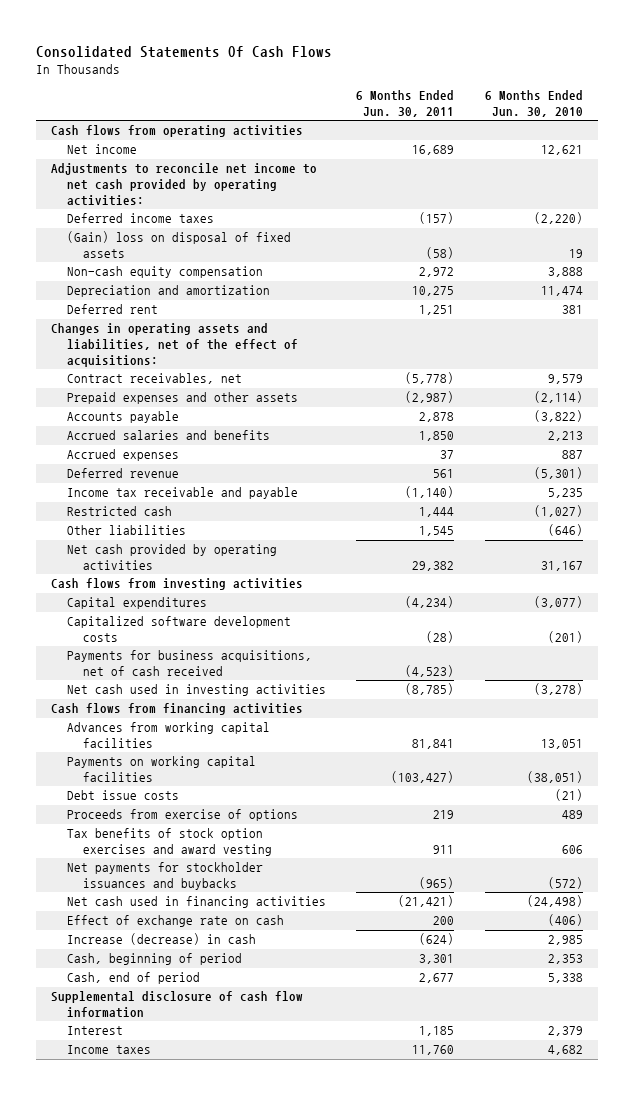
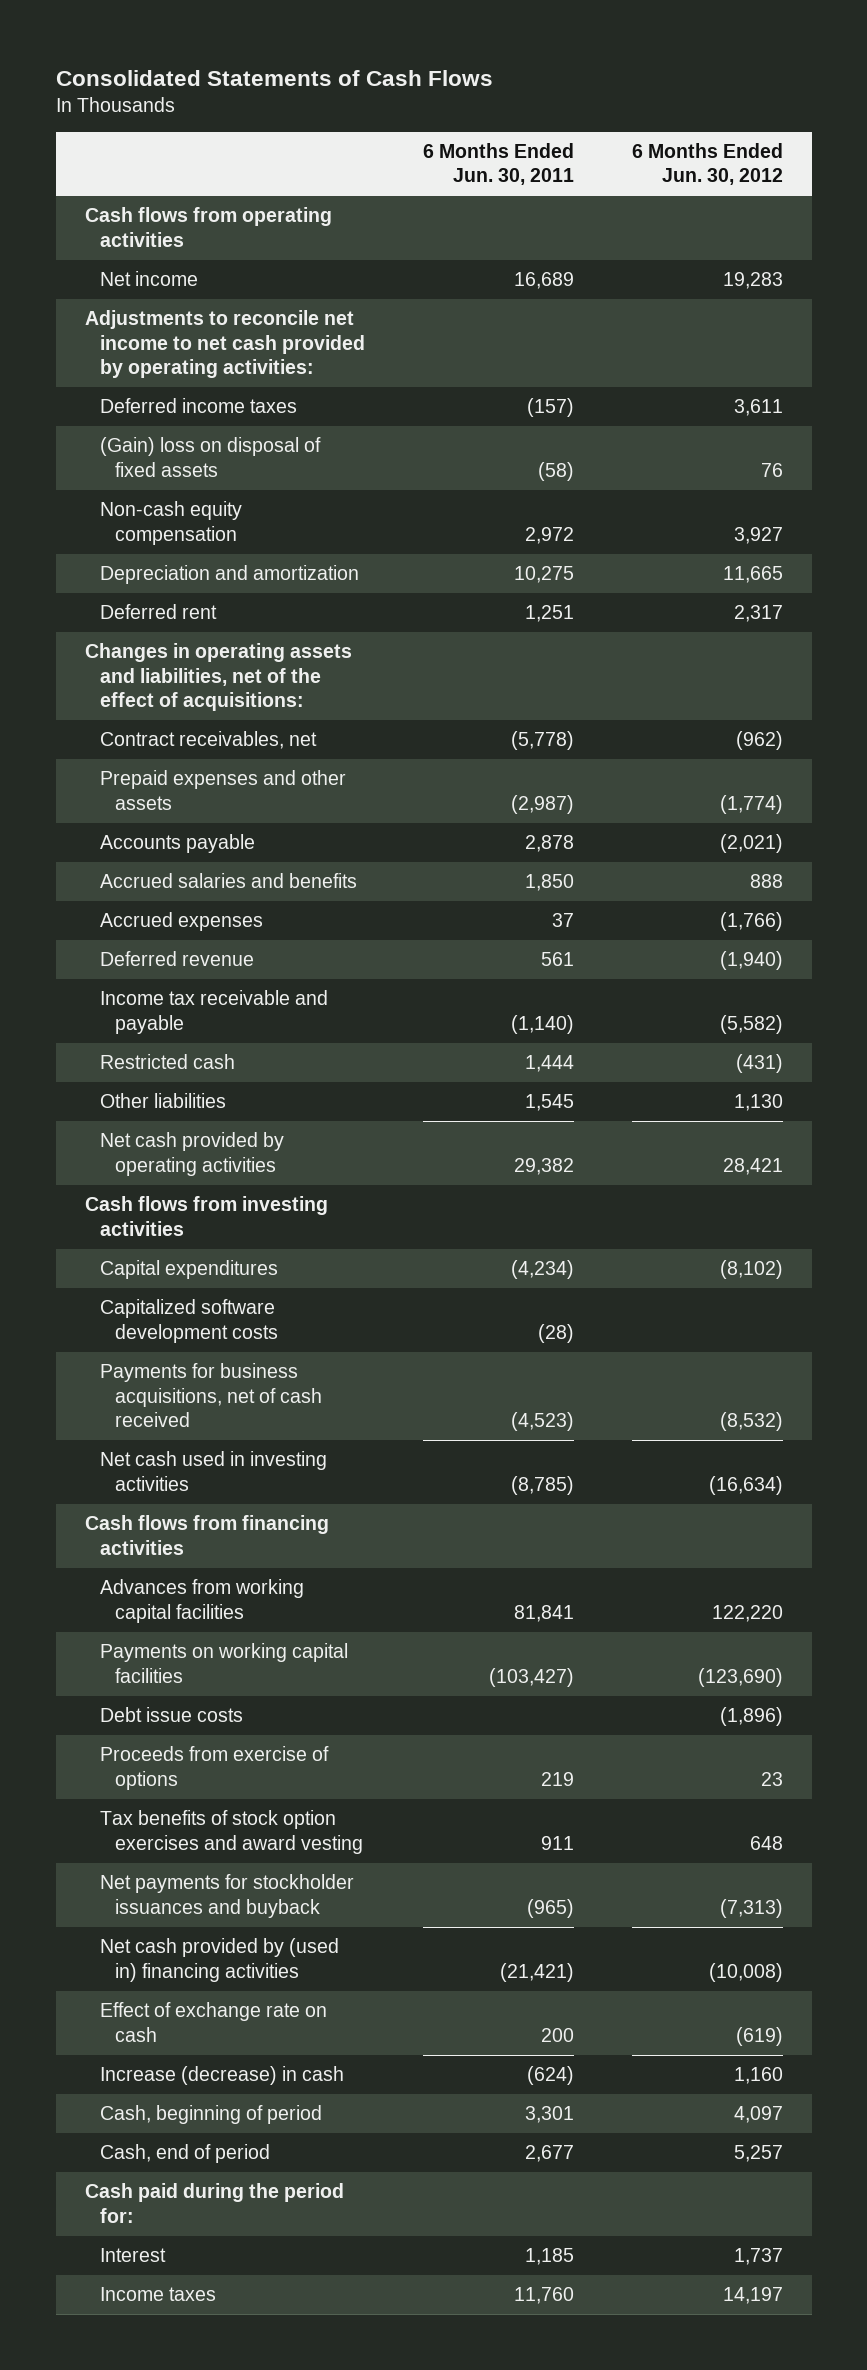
- Consolidated Statements Of Cash Flows
+ Consolidated Statements of Cash Flows
- | 6 Months Ended Jun. 30, 2011 | 6 Months Ended Jun. 30, 2010
+ | 6 Months Ended Jun. 30, 2011 | 6 Months Ended Jun. 30, 2012
- Net payments for stockholder issuances and buybacks | (965) | (572)
- Net cash used in financing activities | (21,421) | (24,498)
+ Net payments for stockholder issuances and buyback | (965) | (7,313)
+ Net cash provided by (used in) financing activities | (21,421) | (10,008)
- Supplemental disclosure of cash flow information
+ Cash paid during the period for:

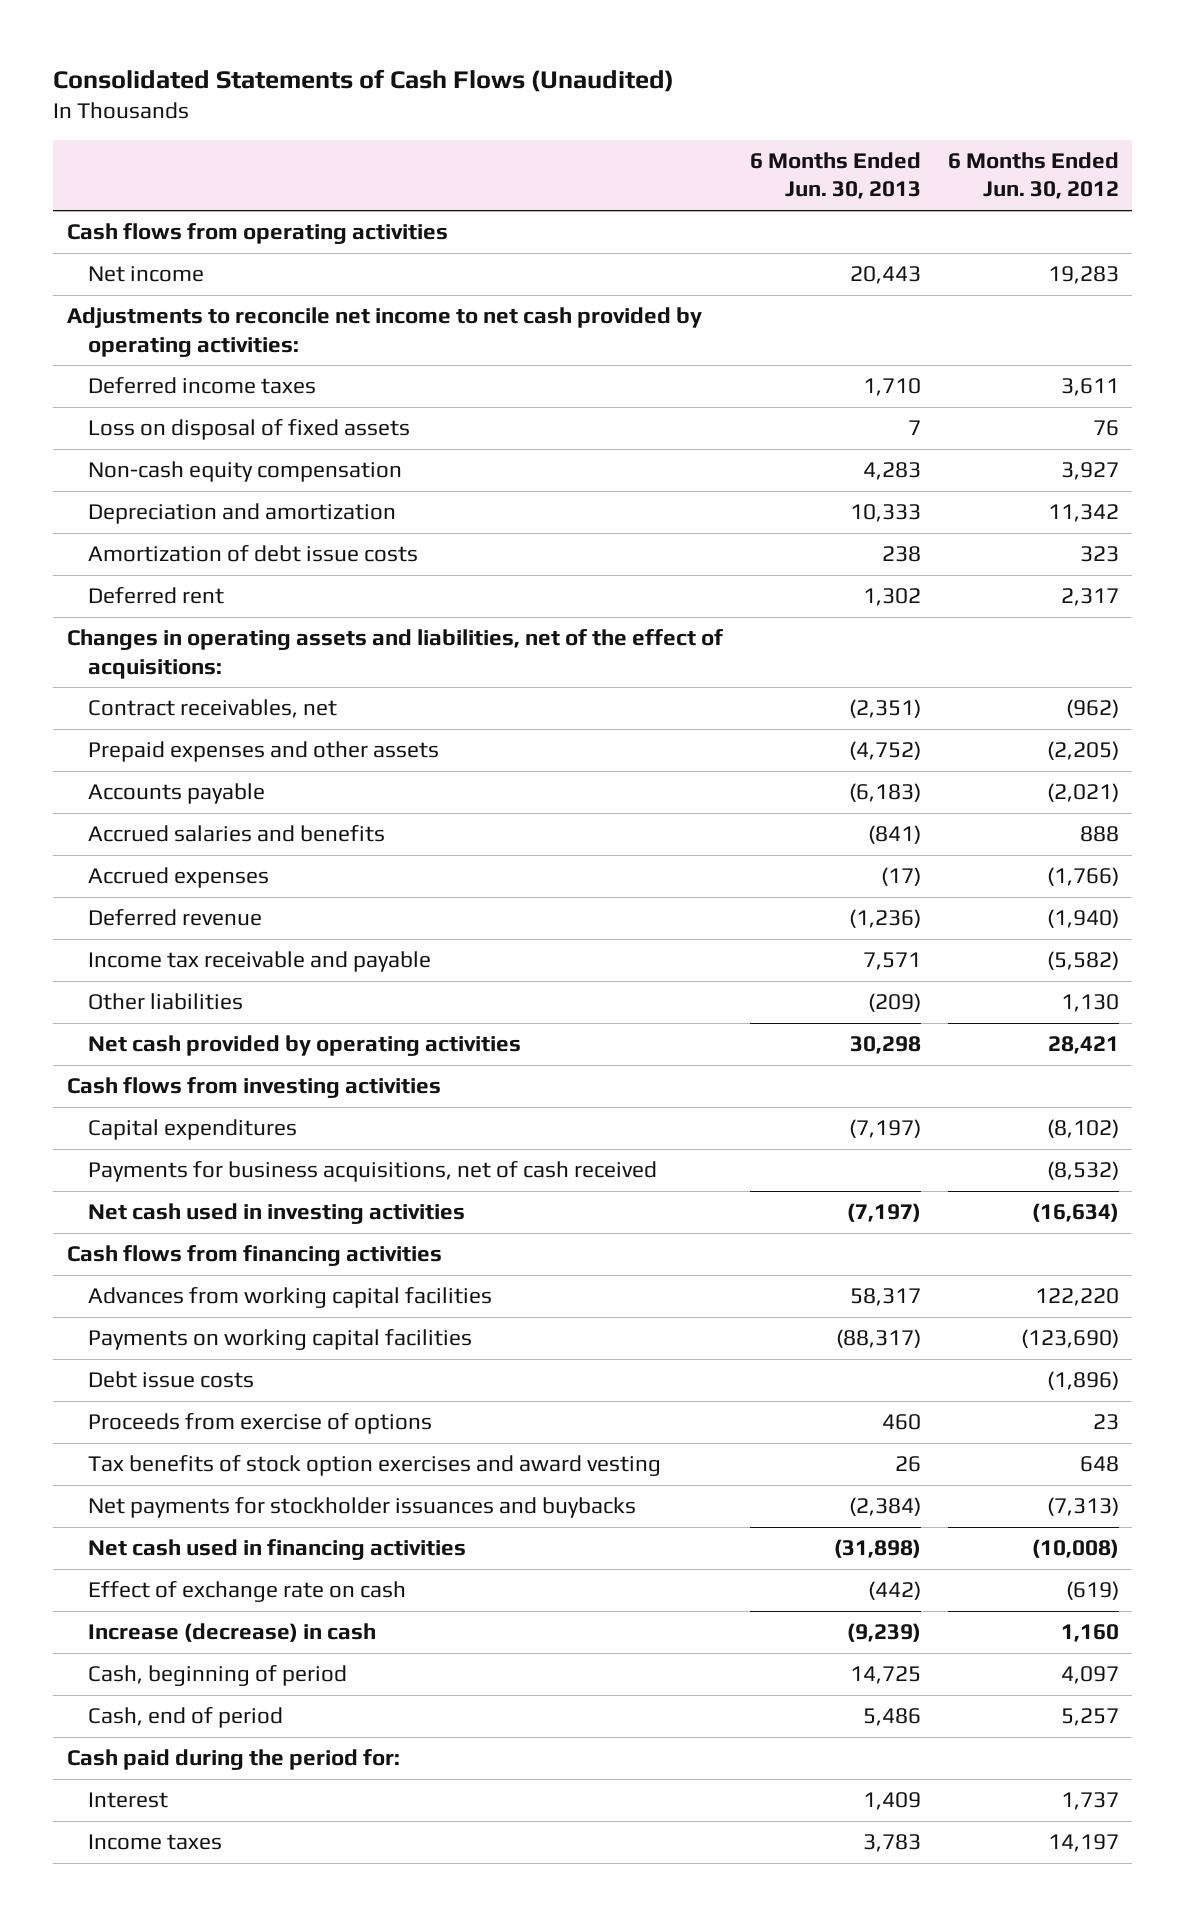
- Consolidated Statements of Cash Flows
+ Consolidated Statements of Cash Flows (Unaudited)
- | 6 Months Ended Jun. 30, 2011 | 6 Months Ended Jun. 30, 2012
+ | 6 Months Ended Jun. 30, 2013 | 6 Months Ended Jun. 30, 2012
- (Gain) loss on disposal of fixed assets | (58) | 76
+ Loss on disposal of fixed assets | 7 | 76
- Depreciation and amortization | 10,275 | 11,665
+ Depreciation and amortization | 10,333 | 11,342
+ Amortization of debt issue costs | 238 | 323
- Prepaid expenses and other assets | (2,987) | (1,774)
+ Prepaid expenses and other assets | (4,752) | (2,205)
- Restricted cash | 1,444 | (431)
- Capitalized software development costs | (28) |
- Net payments for stockholder issuances and buyback | (965) | (7,313)
- Net cash provided by (used in) financing activities | (21,421) | (10,008)
+ Net payments for stockholder issuances and buybacks | (2,384) | (7,313)
+ Net cash used in financing activities | (31,898) | (10,008)

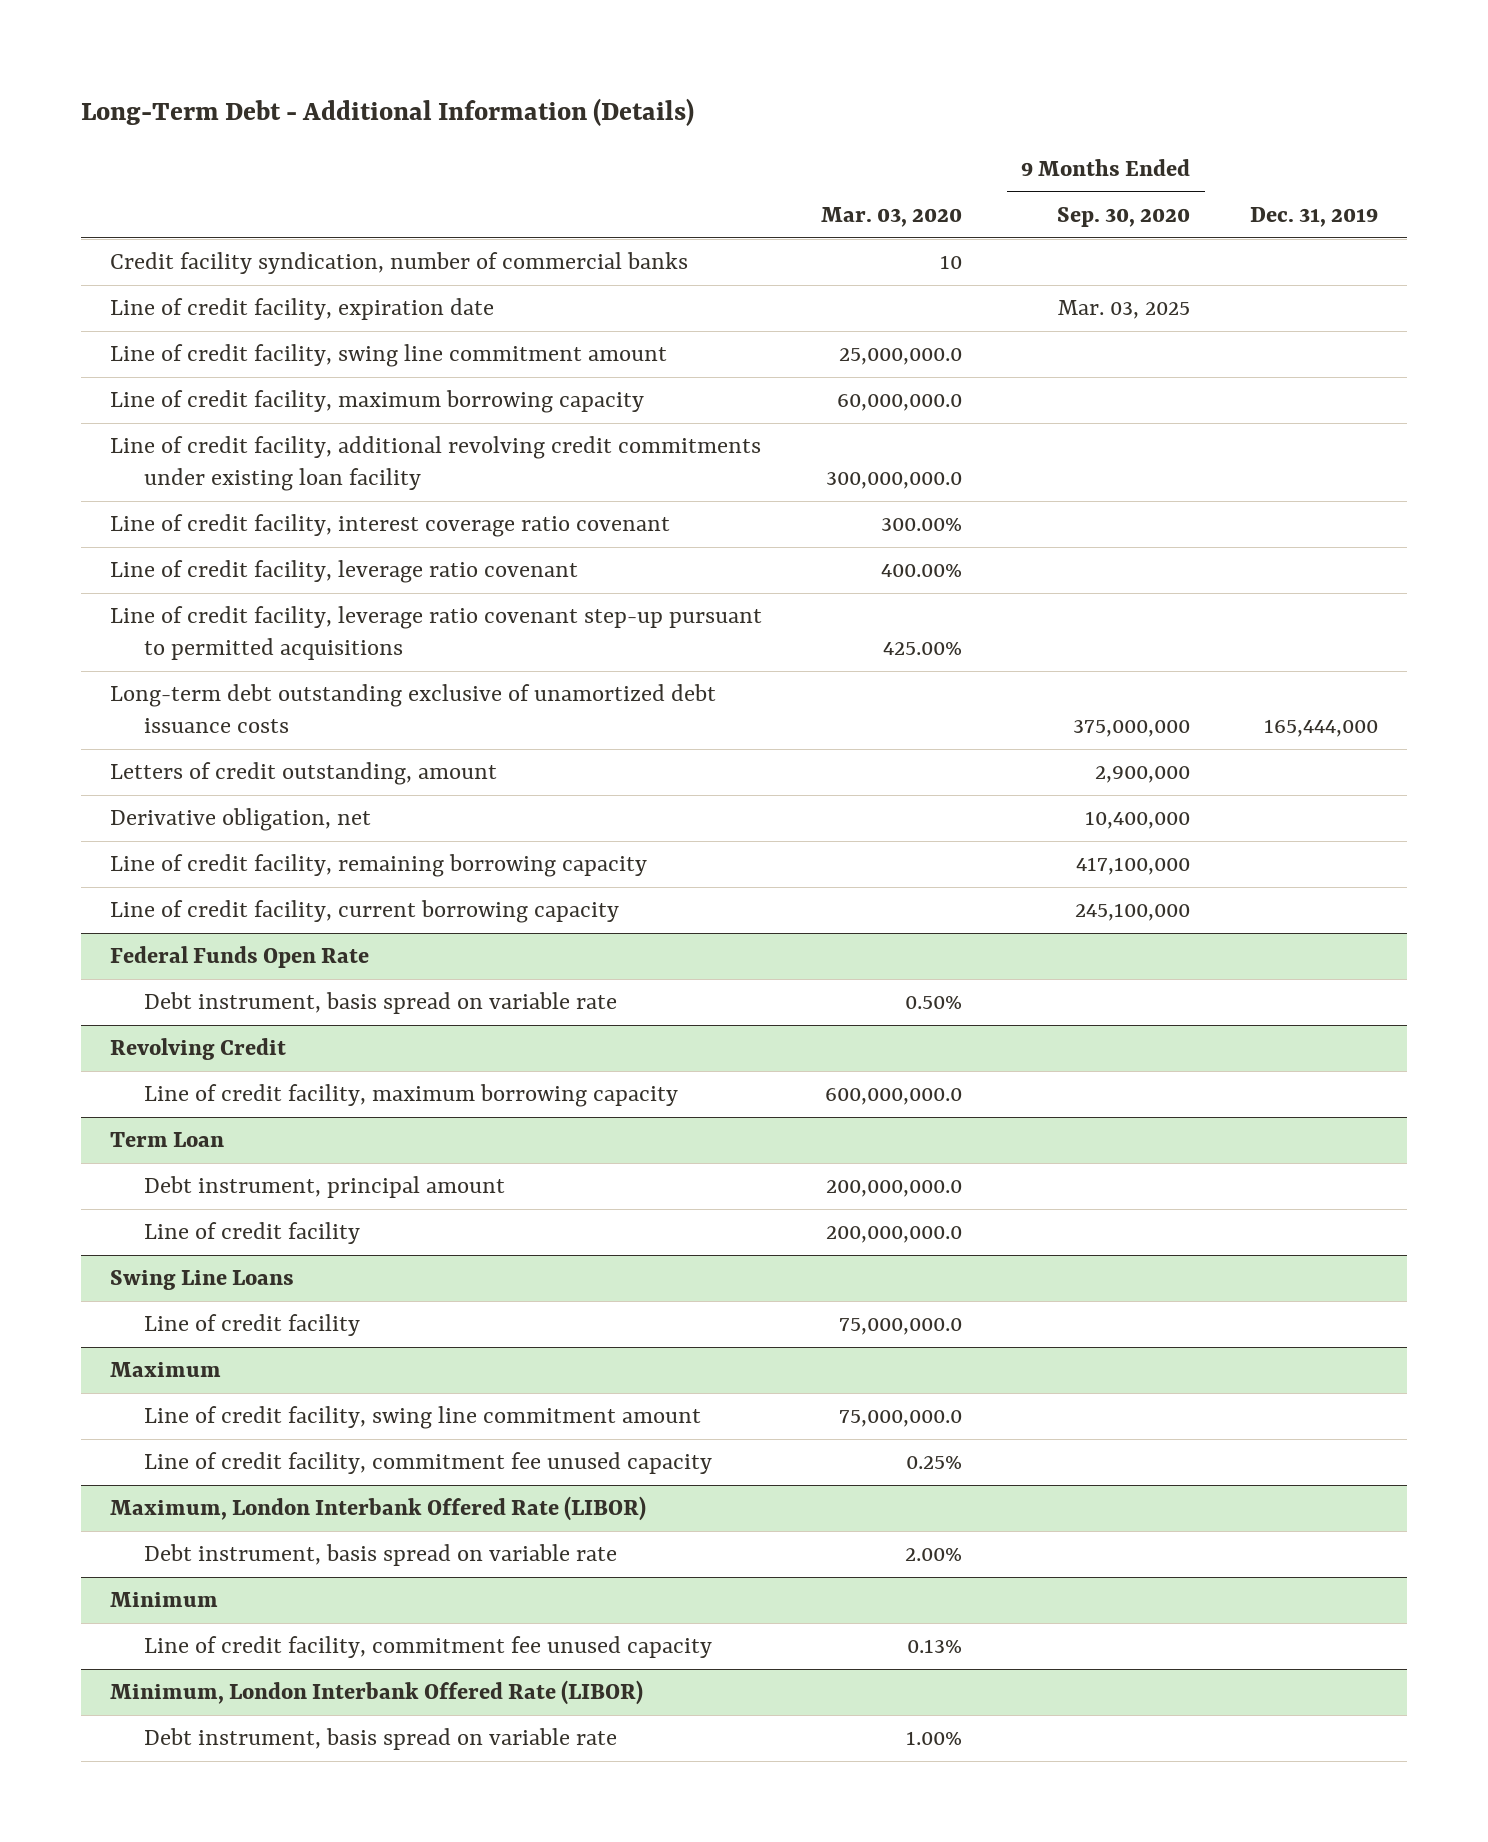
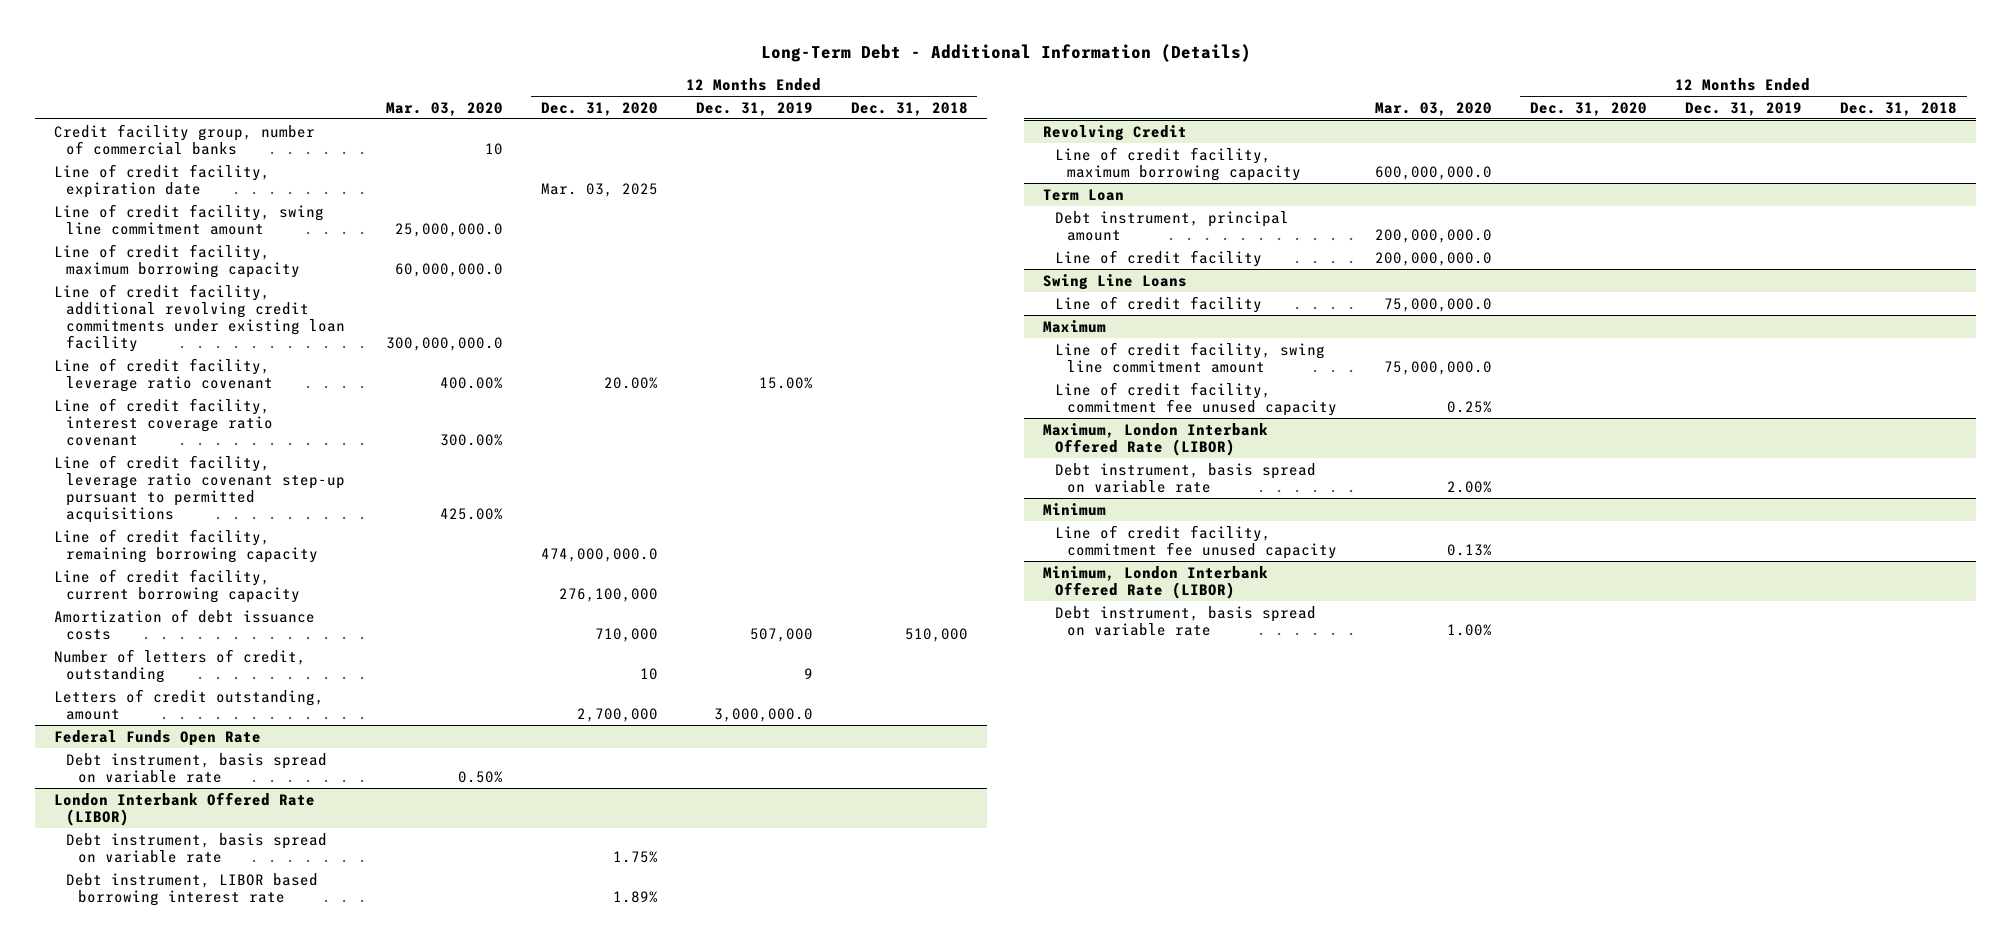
- | Mar. 03, 2020 | 9 Months Ended Sep. 30, 2020 | Dec. 31, 2019
+ | Mar. 03, 2020 | 12 Months Ended Dec. 31, 2020 | 12 Months Ended Dec. 31, 2019 | 12 Months Ended Dec. 31, 2018
- Credit facility syndication, number of commercial banks | 10 | |
+ Credit facility group, number of commercial banks | 10 | | |
moved down: Line of credit facility, interest coverage ratio covenant | 300.00% | | |
- Long-term debt outstanding exclusive of unamortized debt issuance costs | | 375,000,000 | 165,444,000
- Derivative obligation, net | | 10,400,000 |
+ Amortization of debt issuance costs | | 710,000 | 507,000 | 510,000
+ Number of letters of credit, outstanding | | 10 | 9 |
moved down: Letters of credit outstanding, amount | | 2,700,000 | 3,000,000.0 |
+ London Interbank Offered Rate (LIBOR)
+ Debt instrument, basis spread on variable rate | | 1.75% | |
+ Debt instrument, LIBOR based borrowing interest rate | | 1.89% | |

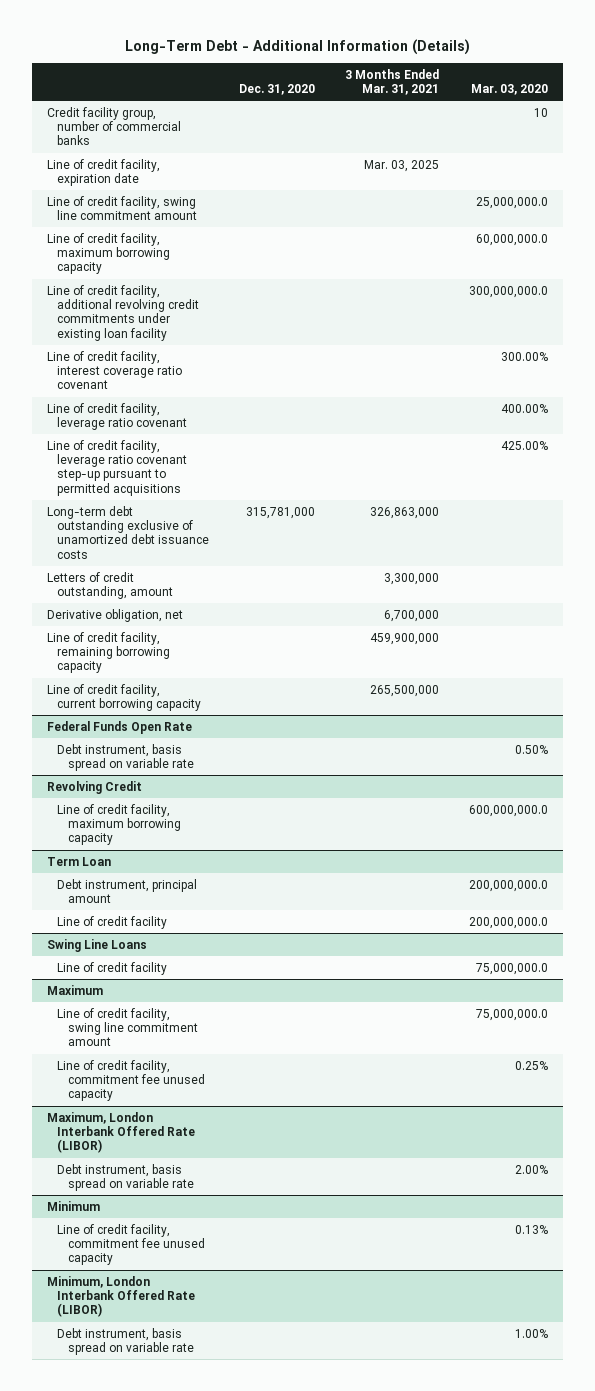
- | Mar. 03, 2020 | 12 Months Ended Dec. 31, 2020 | 12 Months Ended Dec. 31, 2019 | 12 Months Ended Dec. 31, 2018
+ | Dec. 31, 2020 | 3 Months Ended Mar. 31, 2021 | Mar. 03, 2020
moved down: Line of credit facility, leverage ratio covenant | | | 400.00%
+ Long-term debt outstanding exclusive of unamortized debt issuance costs | 315,781,000 | 326,863,000 |
moved up: Letters of credit outstanding, amount | | 3,300,000 |
+ Derivative obligation, net | | 6,700,000 |
- Amortization of debt issuance costs | | 710,000 | 507,000 | 510,000
- Number of letters of credit, outstanding | | 10 | 9 |
- London Interbank Offered Rate (LIBOR)
- Debt instrument, basis spread on variable rate | | 1.75% | |
- Debt instrument, LIBOR based borrowing interest rate | | 1.89% | |

